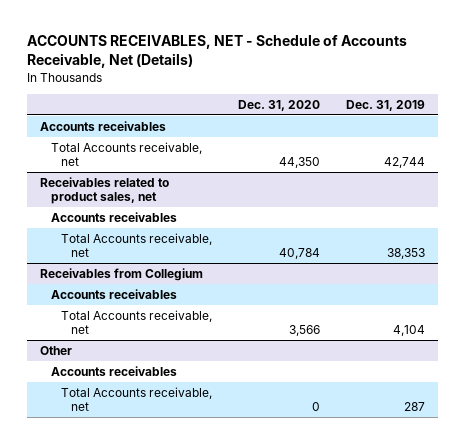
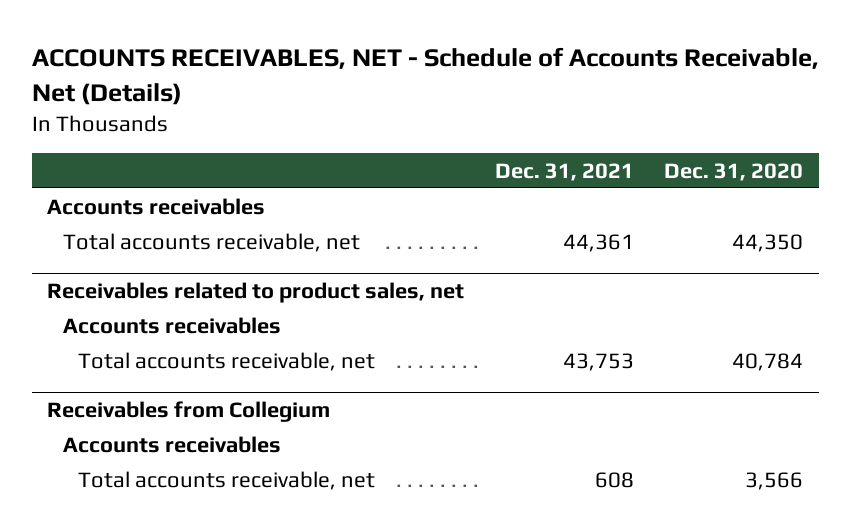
- | Dec. 31, 2020 | Dec. 31, 2019
+ | Dec. 31, 2021 | Dec. 31, 2020
- Total Accounts receivable, net | 44,350 | 42,744
+ Total accounts receivable, net | 44,361 | 44,350
@ Receivables related to product sales, net
- Total Accounts receivable, net | 40,784 | 38,353
+ Total accounts receivable, net | 43,753 | 40,784
@ Receivables from Collegium
- Total Accounts receivable, net | 3,566 | 4,104
- Other
- Accounts receivables
- Total Accounts receivable, net | 0 | 287
@ Receivables from Collegium
+ Total accounts receivable, net | 608 | 3,566

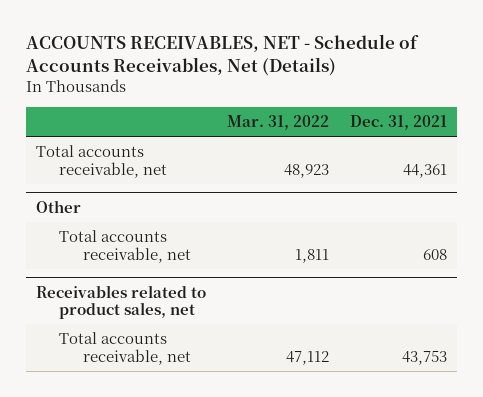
- ACCOUNTS RECEIVABLES, NET - Schedule of Accounts Receivable, Net (Details)
+ ACCOUNTS RECEIVABLES, NET - Schedule of Accounts Receivables, Net (Details)
- | Dec. 31, 2021 | Dec. 31, 2020
+ | Mar. 31, 2022 | Dec. 31, 2021
- Accounts receivables
+ Other
+ Total accounts receivable, net | 1,811 | 608
@ Receivables related to product sales, net
- Accounts receivables
- Receivables from Collegium
- Accounts receivables
- Total accounts receivable, net | 608 | 3,566

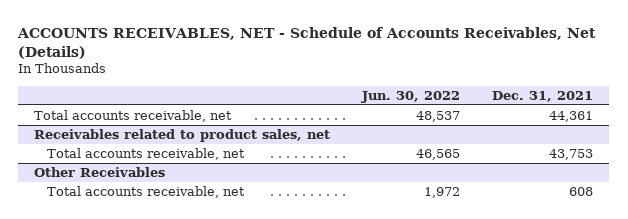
- | Mar. 31, 2022 | Dec. 31, 2021
+ | Jun. 30, 2022 | Dec. 31, 2021
- Other
- Total accounts receivable, net | 1,811 | 608
+ Other Receivables
+ Total accounts receivable, net | 1,972 | 608

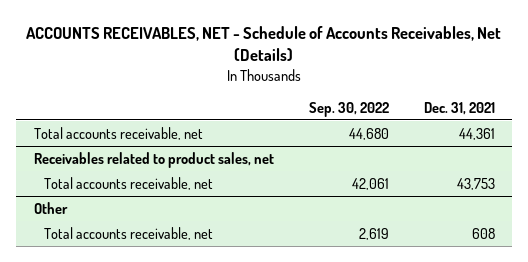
- | Jun. 30, 2022 | Dec. 31, 2021
+ | Sep. 30, 2022 | Dec. 31, 2021
- Other Receivables
+ Other

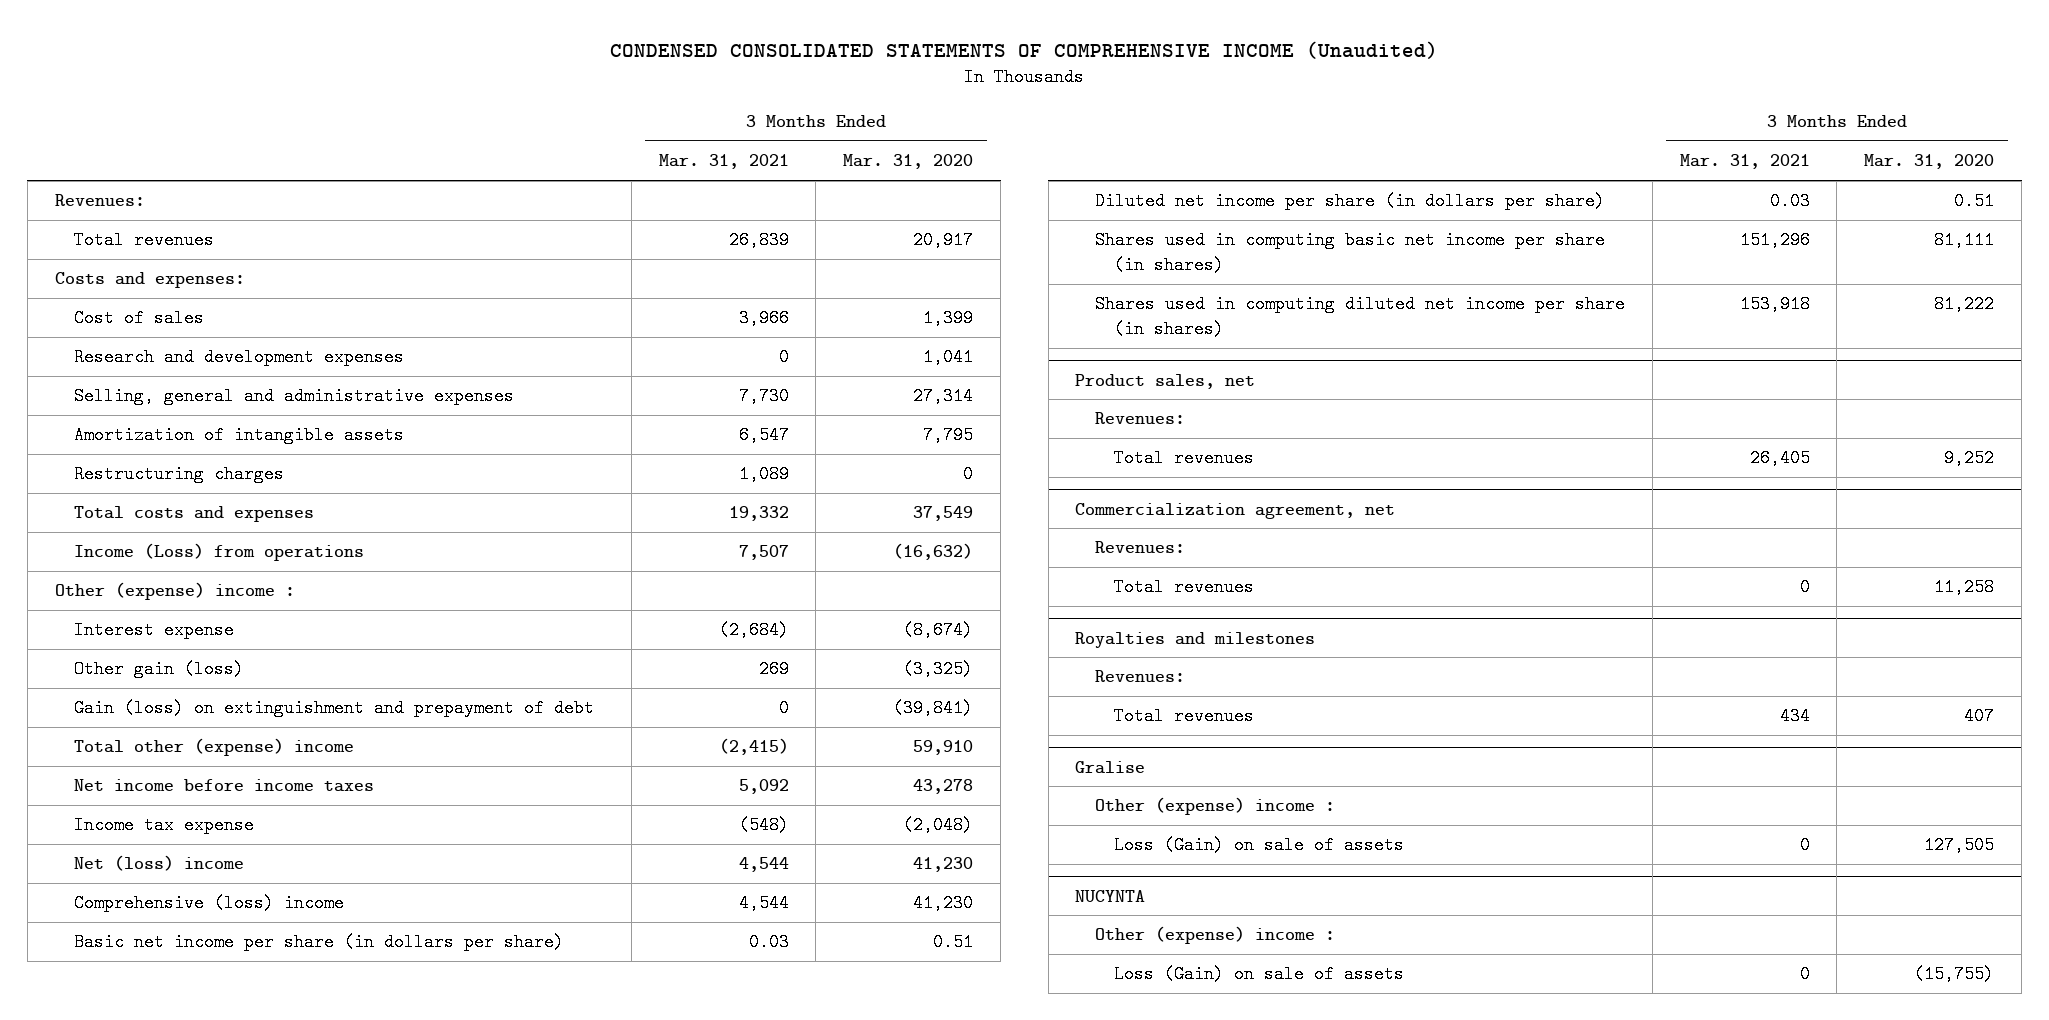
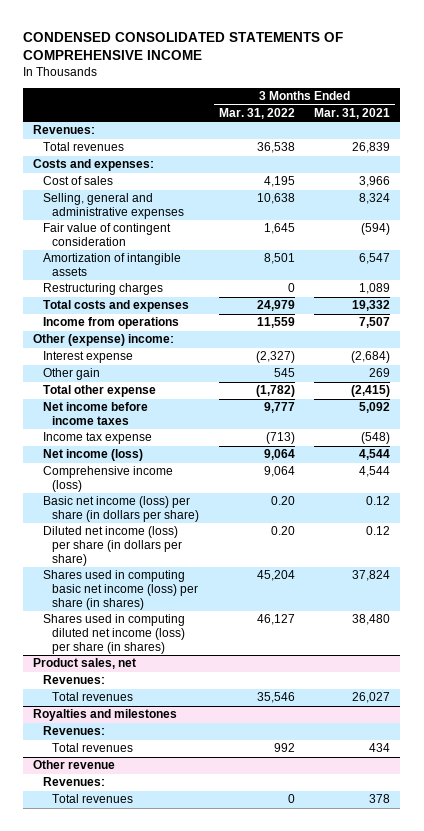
- CONDENSED CONSOLIDATED STATEMENTS OF COMPREHENSIVE INCOME (Unaudited)
+ CONDENSED CONSOLIDATED STATEMENTS OF COMPREHENSIVE INCOME
- | 3 Months Ended Mar. 31, 2021 | 3 Months Ended Mar. 31, 2020
+ | 3 Months Ended Mar. 31, 2022 | 3 Months Ended Mar. 31, 2021
- Research and development expenses | 0 | 1,041
- Selling, general and administrative expenses | 7,730 | 27,314
+ Selling, general and administrative expenses | 10,638 | 8,324
+ Fair value of contingent consideration | 1,645 | (594)
- Income (Loss) from operations | 7,507 | (16,632)
- Other (expense) income :
+ Income from operations | 11,559 | 7,507
+ Other (expense) income:
- Other gain (loss) | 269 | (3,325)
- Gain (loss) on extinguishment and prepayment of debt | 0 | (39,841)
- Total other (expense) income | (2,415) | 59,910
+ Other gain | 545 | 269
+ Total other expense | (1,782) | (2,415)
- Net (loss) income | 4,544 | 41,230
- Comprehensive (loss) income | 4,544 | 41,230
- Basic net income per share (in dollars per share) | 0.03 | 0.51
- Diluted net income per share (in dollars per share) | 0.03 | 0.51
- Shares used in computing basic net income per share (in shares) | 151,296 | 81,111
- Shares used in computing diluted net income per share (in shares) | 153,918 | 81,222
+ Net income (loss) | 9,064 | 4,544
+ Comprehensive income (loss) | 9,064 | 4,544
+ Basic net income (loss) per share (in dollars per share) | 0.20 | 0.12
+ Diluted net income (loss) per share (in dollars per share) | 0.20 | 0.12
+ Shares used in computing basic net income (loss) per share (in shares) | 45,204 | 37,824
+ Shares used in computing diluted net income (loss) per share (in shares) | 46,127 | 38,480
@ Product sales, net
- Total revenues | 26,405 | 9,252
- Commercialization agreement, net
- Revenues:
- Total revenues | 0 | 11,258
@ Product sales, net
+ Total revenues | 35,546 | 26,027
- Gralise
- Other (expense) income :
- Loss (Gain) on sale of assets | 0 | 127,505
- NUCYNTA
- Other (expense) income :
- Loss (Gain) on sale of assets | 0 | (15,755)
+ Other revenue
+ Revenues:
+ Total revenues | 0 | 378

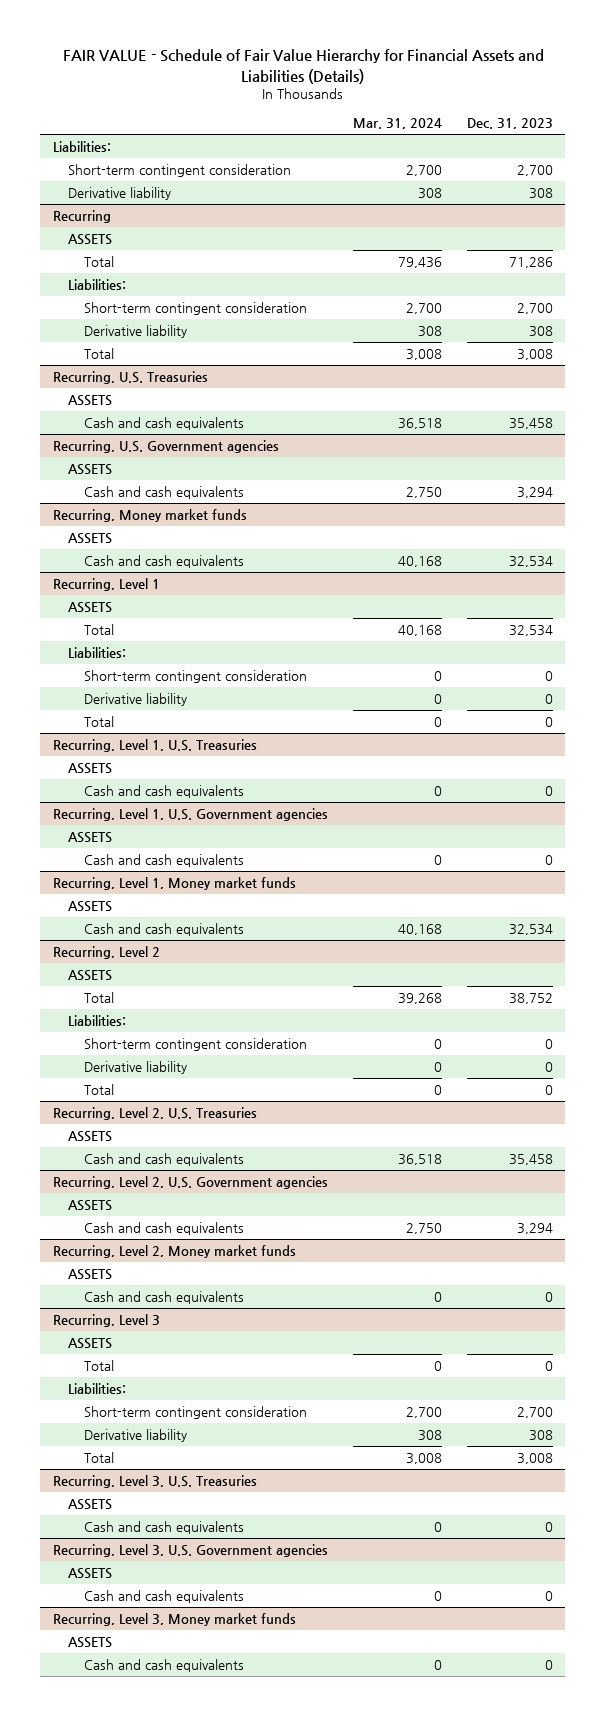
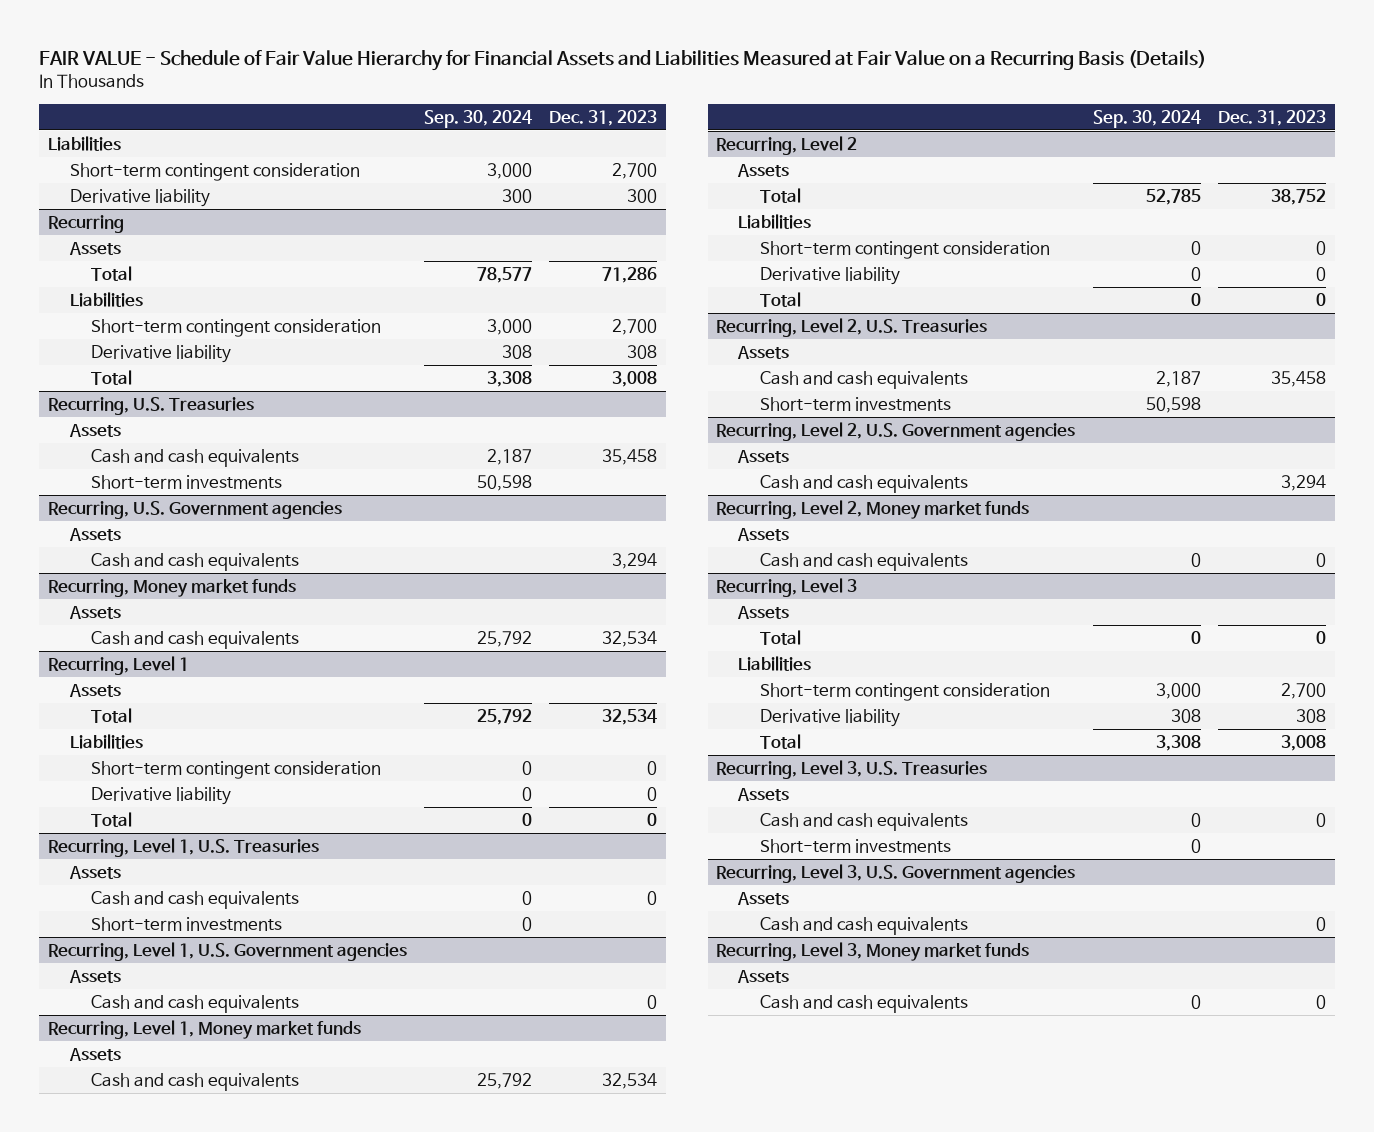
- FAIR VALUE - Schedule of Fair Value Hierarchy for Financial Assets and Liabilities (Details)
+ FAIR VALUE - Schedule of Fair Value Hierarchy for Financial Assets and Liabilities Measured at Fair Value on a Recurring Basis (Details)
- | Mar. 31, 2024 | Dec. 31, 2023
+ | Sep. 30, 2024 | Dec. 31, 2023
- Liabilities:
+ Liabilities
- Derivative liability | 308 | 308
+ Derivative liability | 300 | 300
@ Recurring
- ASSETS
+ Assets
- Liabilities:
+ Liabilities
@ Recurring, U.S. Treasuries
- ASSETS
+ Assets
+ Short-term investments | 50,598 |
@ Recurring, U.S. Government agencies
- ASSETS
+ Assets
@ Recurring, Money market funds
- ASSETS
+ Assets
@ Recurring, Level 1
- ASSETS
+ Assets
- Liabilities:
+ Liabilities
@ Recurring, Level 1, U.S. Treasuries
- ASSETS
+ Assets
+ Short-term investments | 0 |
@ Recurring, Level 1, U.S. Government agencies
- ASSETS
+ Assets
@ Recurring, Level 1, Money market funds
- ASSETS
+ Assets
@ Recurring, Level 2
- ASSETS
+ Assets
- Liabilities:
+ Liabilities
@ Recurring, Level 2, U.S. Treasuries
- ASSETS
+ Assets
+ Short-term investments | 50,598 |
@ Recurring, Level 2, U.S. Government agencies
- ASSETS
+ Assets
@ Recurring, Level 2, Money market funds
- ASSETS
+ Assets
@ Recurring, Level 3
- ASSETS
+ Assets
- Liabilities:
+ Liabilities
@ Recurring, Level 3, U.S. Treasuries
- ASSETS
+ Assets
+ Short-term investments | 0 |
@ Recurring, Level 3, U.S. Government agencies
- ASSETS
+ Assets
@ Recurring, Level 3, Money market funds
- ASSETS
+ Assets

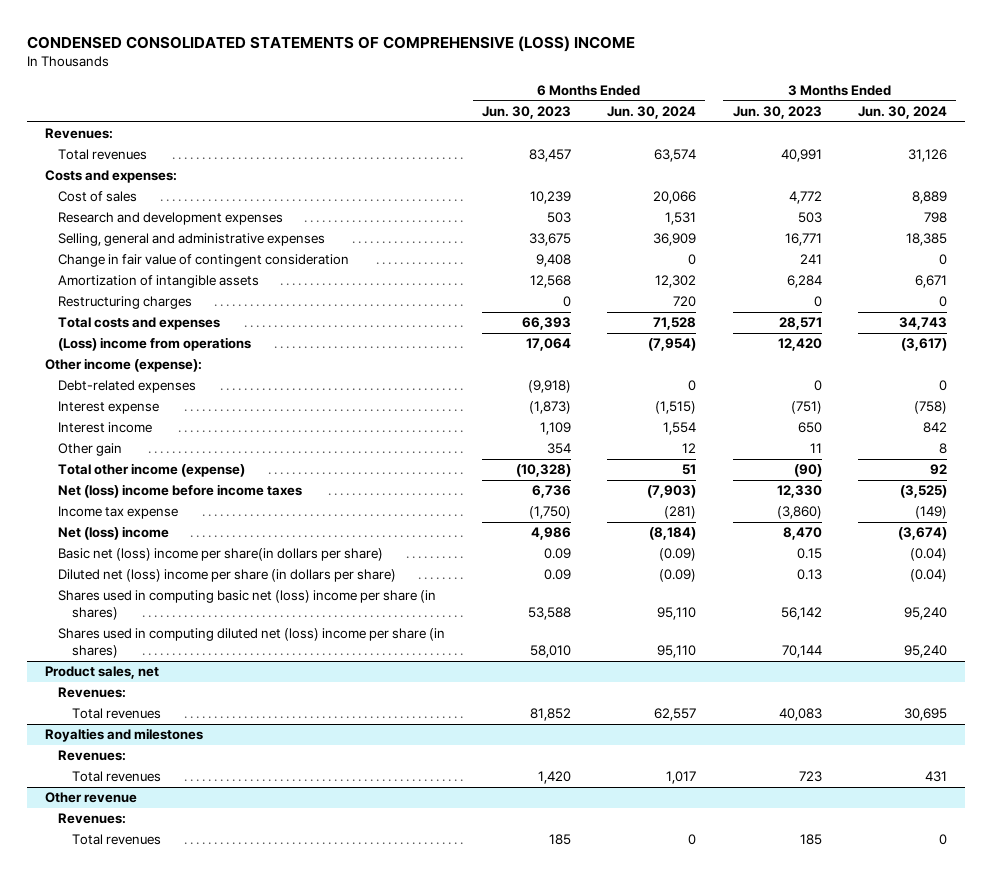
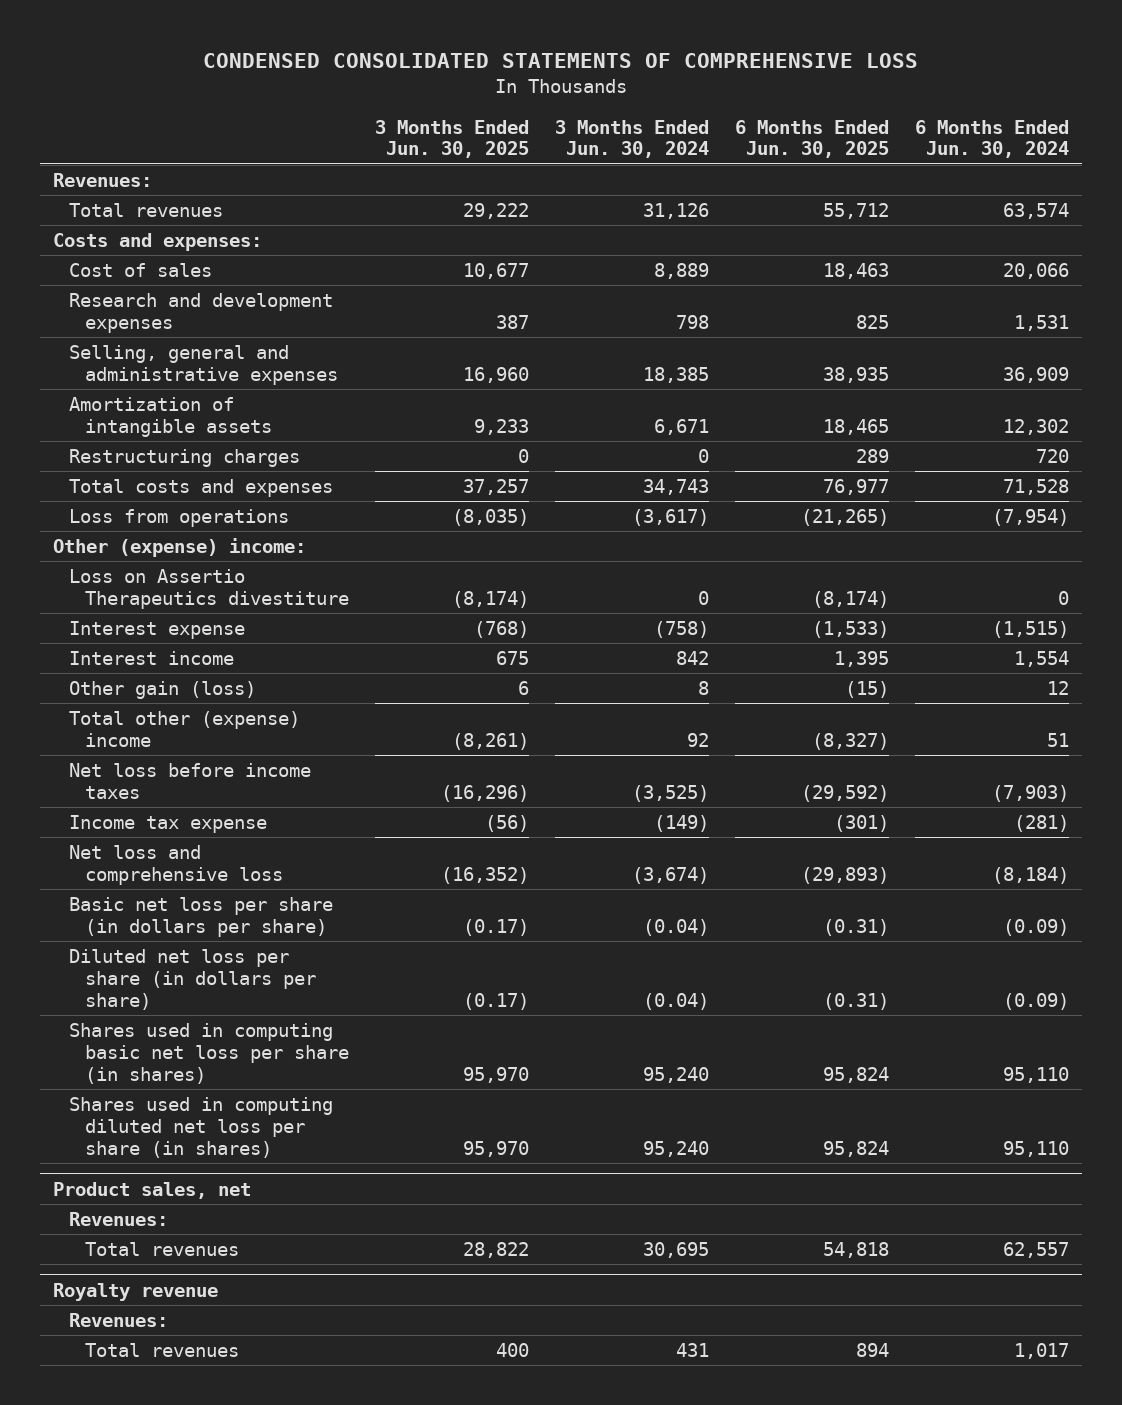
- CONDENSED CONSOLIDATED STATEMENTS OF COMPREHENSIVE (LOSS) INCOME
+ CONDENSED CONSOLIDATED STATEMENTS OF COMPREHENSIVE LOSS
- | 6 Months Ended Jun. 30, 2023 | 6 Months Ended Jun. 30, 2024 | 3 Months Ended Jun. 30, 2023 | 3 Months Ended Jun. 30, 2024
+ | 3 Months Ended Jun. 30, 2025 | 3 Months Ended Jun. 30, 2024 | 6 Months Ended Jun. 30, 2025 | 6 Months Ended Jun. 30, 2024
- Change in fair value of contingent consideration | 9,408 | 0 | 241 | 0
- (Loss) income from operations | 17,064 | (7,954) | 12,420 | (3,617)
- Other income (expense):
- Debt-related expenses | (9,918) | 0 | 0 | 0
+ Loss from operations | (8,035) | (3,617) | (21,265) | (7,954)
+ Other (expense) income:
+ Loss on Assertio Therapeutics divestiture | (8,174) | 0 | (8,174) | 0
- Other gain | 354 | 12 | 11 | 8
- Total other income (expense) | (10,328) | 51 | (90) | 92
- Net (loss) income before income taxes | 6,736 | (7,903) | 12,330 | (3,525)
+ Other gain (loss) | 6 | 8 | (15) | 12
+ Total other (expense) income | (8,261) | 92 | (8,327) | 51
+ Net loss before income taxes | (16,296) | (3,525) | (29,592) | (7,903)
- Net (loss) income | 4,986 | (8,184) | 8,470 | (3,674)
- Basic net (loss) income per share(in dollars per share) | 0.09 | (0.09) | 0.15 | (0.04)
- Diluted net (loss) income per share (in dollars per share) | 0.09 | (0.09) | 0.13 | (0.04)
- Shares used in computing basic net (loss) income per share (in shares) | 53,588 | 95,110 | 56,142 | 95,240
- Shares used in computing diluted net (loss) income per share (in shares) | 58,010 | 95,110 | 70,144 | 95,240
+ Net loss and comprehensive loss | (16,352) | (3,674) | (29,893) | (8,184)
+ Basic net loss per share (in dollars per share) | (0.17) | (0.04) | (0.31) | (0.09)
+ Diluted net loss per share (in dollars per share) | (0.17) | (0.04) | (0.31) | (0.09)
+ Shares used in computing basic net loss per share (in shares) | 95,970 | 95,240 | 95,824 | 95,110
+ Shares used in computing diluted net loss per share (in shares) | 95,970 | 95,240 | 95,824 | 95,110
- Royalties and milestones
+ Royalty revenue
- Other revenue
- Revenues:
- Total revenues | 185 | 0 | 185 | 0

